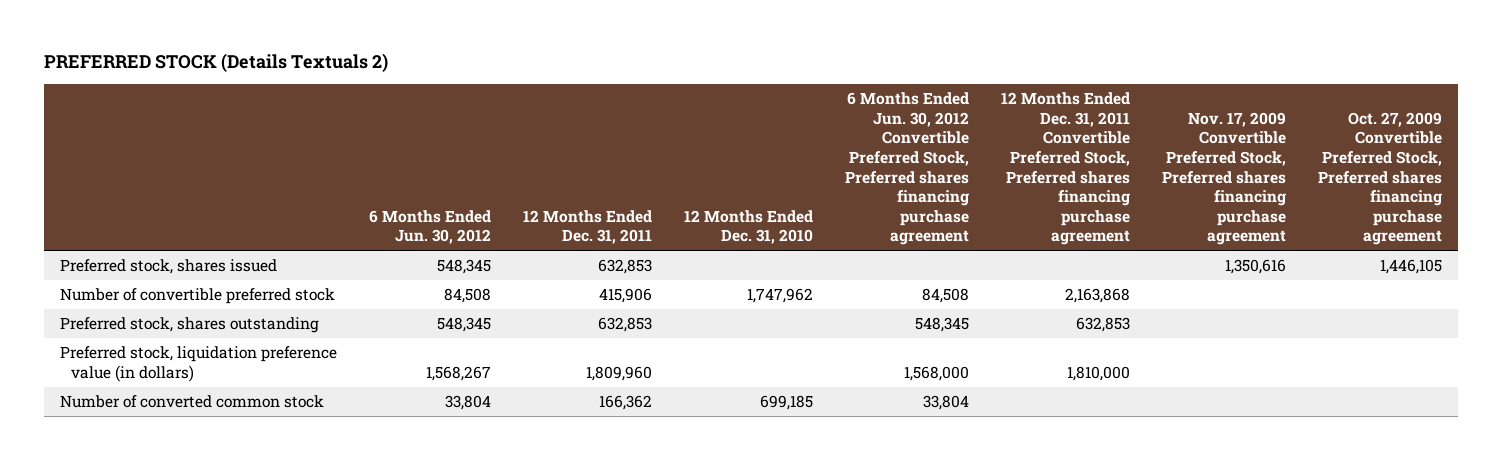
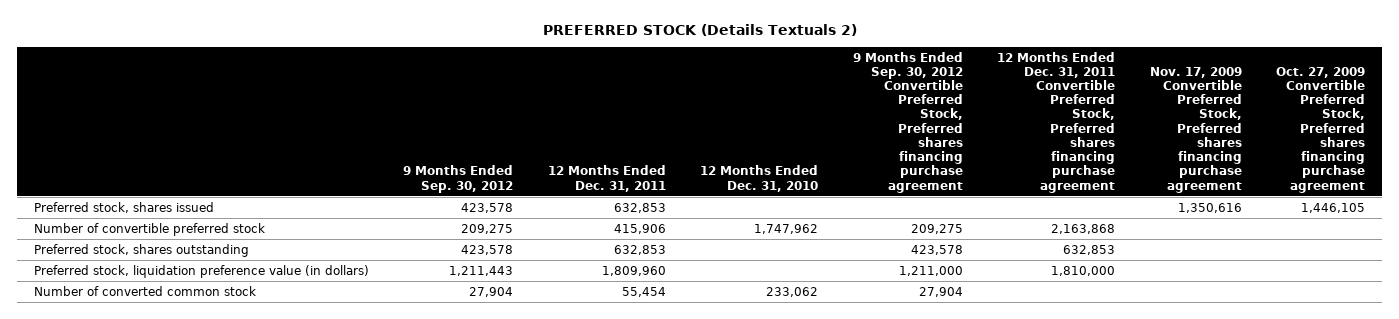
- | 6 Months Ended Jun. 30, 2012 | 12 Months Ended Dec. 31, 2011 | 12 Months Ended Dec. 31, 2010 | 6 Months Ended Jun. 30, 2012 Convertible Preferred Stock, Preferred shares financing purchase agreement | 12 Months Ended Dec. 31, 2011 Convertible Preferred Stock, Preferred shares financing purchase agreement | Nov. 17, 2009 Convertible Preferred Stock, Preferred shares financing purchase agreement | Oct. 27, 2009 Convertible Preferred Stock, Preferred shares financing purchase agreement
+ | 9 Months Ended Sep. 30, 2012 | 12 Months Ended Dec. 31, 2011 | 12 Months Ended Dec. 31, 2010 | 9 Months Ended Sep. 30, 2012 Convertible Preferred Stock, Preferred shares financing purchase agreement | 12 Months Ended Dec. 31, 2011 Convertible Preferred Stock, Preferred shares financing purchase agreement | Nov. 17, 2009 Convertible Preferred Stock, Preferred shares financing purchase agreement | Oct. 27, 2009 Convertible Preferred Stock, Preferred shares financing purchase agreement
- Number of converted common stock | 33,804 | 166,362 | 699,185 | 33,804 | | |
+ Number of converted common stock | 27,904 | 55,454 | 233,062 | 27,904 | | |

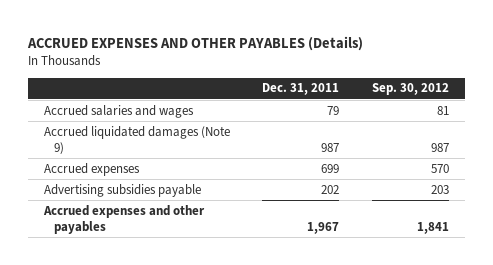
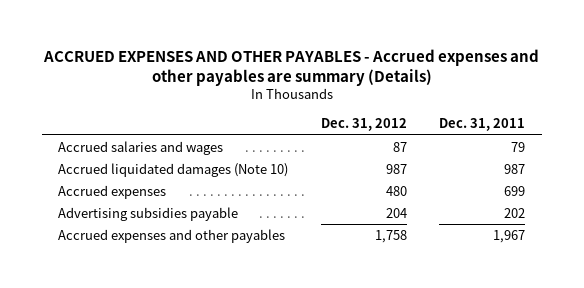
- ACCRUED EXPENSES AND OTHER PAYABLES (Details)
+ ACCRUED EXPENSES AND OTHER PAYABLES - Accrued expenses and other payables are summary (Details)
- | Dec. 31, 2011 | Sep. 30, 2012
+ | Dec. 31, 2012 | Dec. 31, 2011
- Accrued liquidated damages (Note 9) | 987 | 987
+ Accrued liquidated damages (Note 10) | 987 | 987

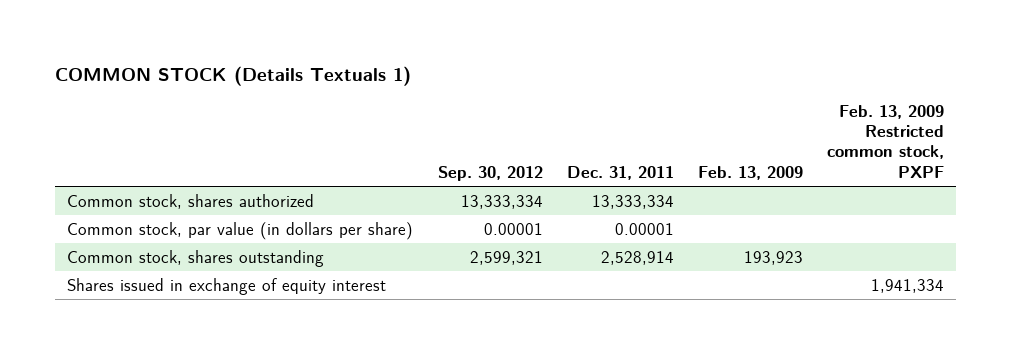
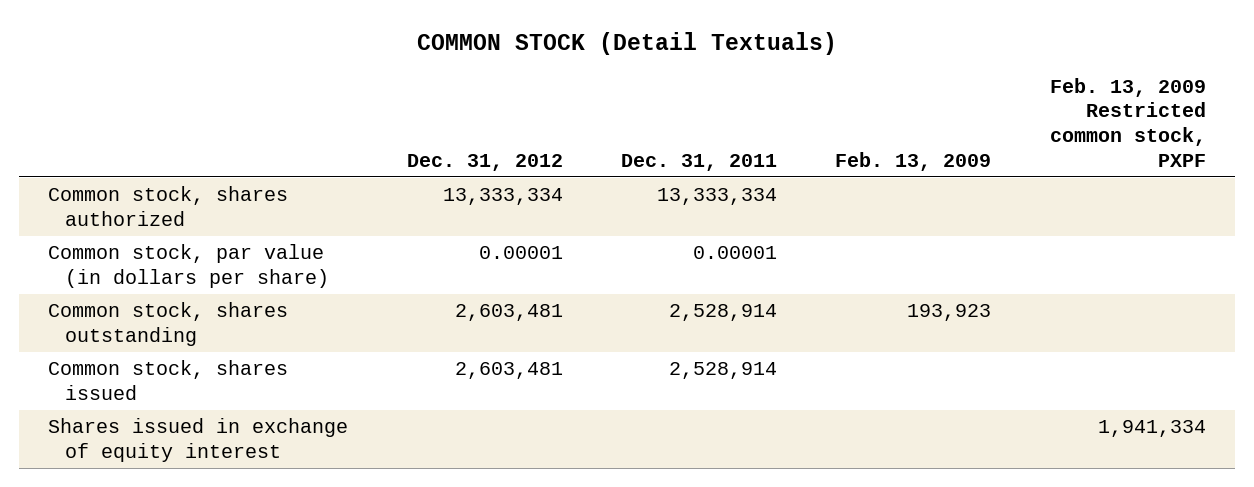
- COMMON STOCK (Details Textuals 1)
+ COMMON STOCK (Detail Textuals)
- | Sep. 30, 2012 | Dec. 31, 2011 | Feb. 13, 2009 | Feb. 13, 2009 Restricted common stock, PXPF
+ | Dec. 31, 2012 | Dec. 31, 2011 | Feb. 13, 2009 | Feb. 13, 2009 Restricted common stock, PXPF
+ Common stock, shares issued | 2,603,481 | 2,528,914 | |

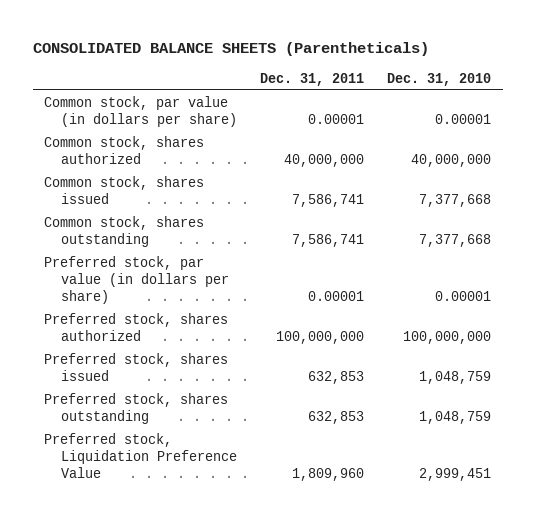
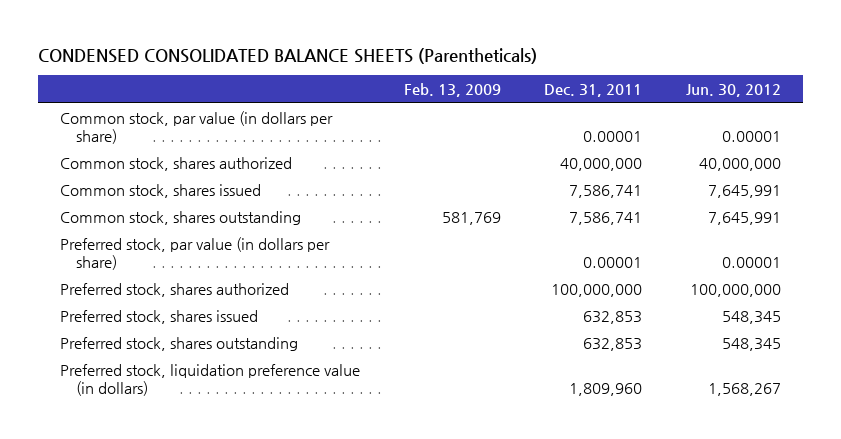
- CONSOLIDATED BALANCE SHEETS (Parentheticals)
+ CONDENSED CONSOLIDATED BALANCE SHEETS (Parentheticals)
- | Dec. 31, 2011 | Dec. 31, 2010
+ | Feb. 13, 2009 | Dec. 31, 2011 | Jun. 30, 2012
- Preferred stock, Liquidation Preference Value | 1,809,960 | 2,999,451
+ Preferred stock, liquidation preference value (in dollars) | | 1,809,960 | 1,568,267

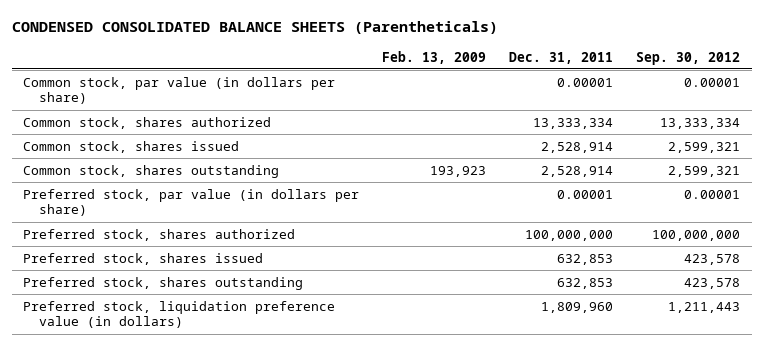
- | Feb. 13, 2009 | Dec. 31, 2011 | Jun. 30, 2012
+ | Feb. 13, 2009 | Dec. 31, 2011 | Sep. 30, 2012
- Common stock, shares authorized | | 40,000,000 | 40,000,000
- Common stock, shares issued | | 7,586,741 | 7,645,991
- Common stock, shares outstanding | 581,769 | 7,586,741 | 7,645,991
+ Common stock, shares authorized | | 13,333,334 | 13,333,334
+ Common stock, shares issued | | 2,528,914 | 2,599,321
+ Common stock, shares outstanding | 193,923 | 2,528,914 | 2,599,321

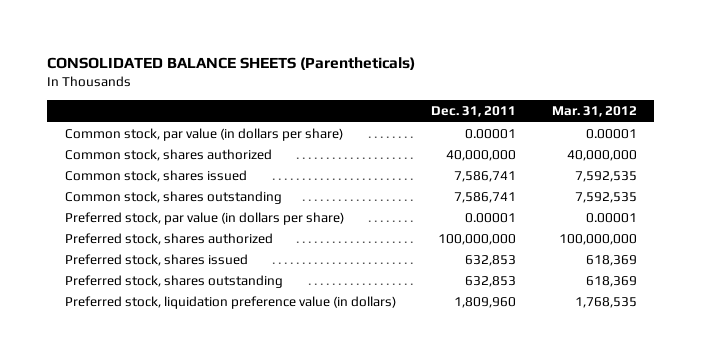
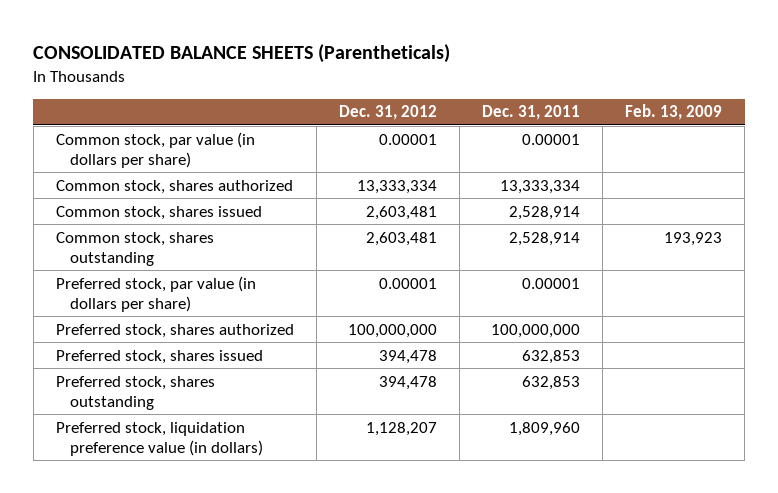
- | Dec. 31, 2011 | Mar. 31, 2012
+ | Dec. 31, 2012 | Dec. 31, 2011 | Feb. 13, 2009
- Common stock, shares authorized | 40,000,000 | 40,000,000
- Common stock, shares issued | 7,586,741 | 7,592,535
- Common stock, shares outstanding | 7,586,741 | 7,592,535
+ Common stock, shares authorized | 13,333,334 | 13,333,334 |
+ Common stock, shares issued | 2,603,481 | 2,528,914 |
+ Common stock, shares outstanding | 2,603,481 | 2,528,914 | 193,923

